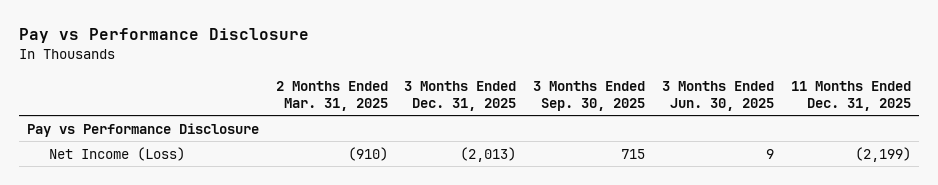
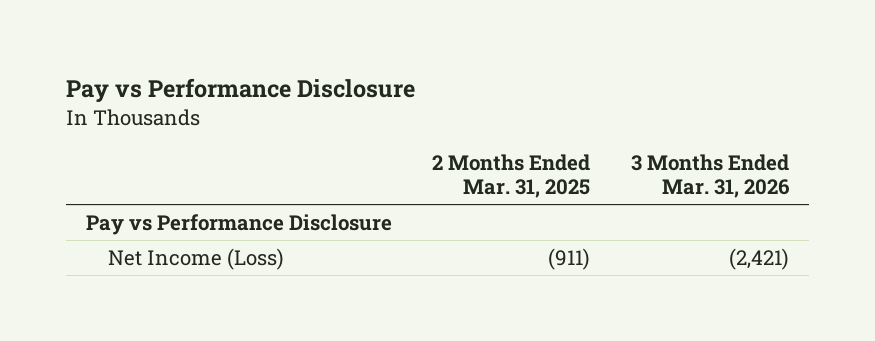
- | 2 Months Ended Mar. 31, 2025 | 3 Months Ended Dec. 31, 2025 | 3 Months Ended Sep. 30, 2025 | 3 Months Ended Jun. 30, 2025 | 11 Months Ended Dec. 31, 2025
+ | 2 Months Ended Mar. 31, 2025 | 3 Months Ended Mar. 31, 2026
- Net Income (Loss) | (910) | (2,013) | 715 | 9 | (2,199)
+ Net Income (Loss) | (911) | (2,421)

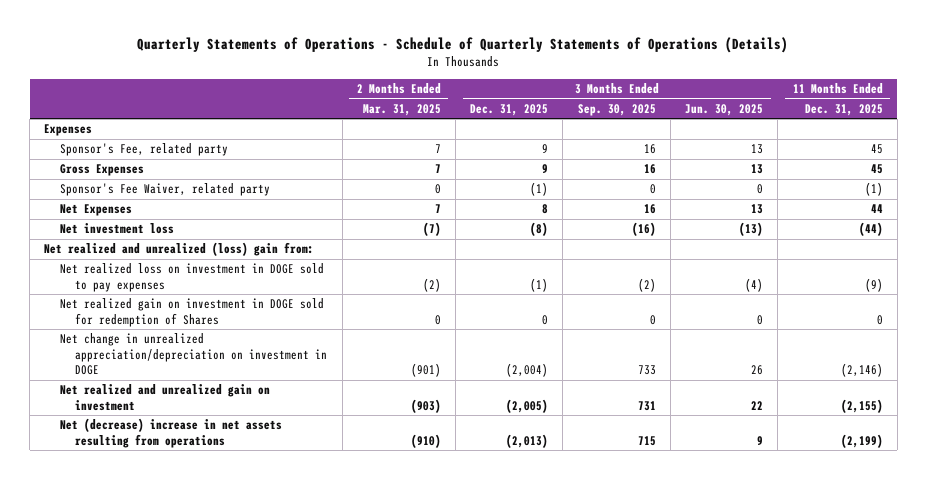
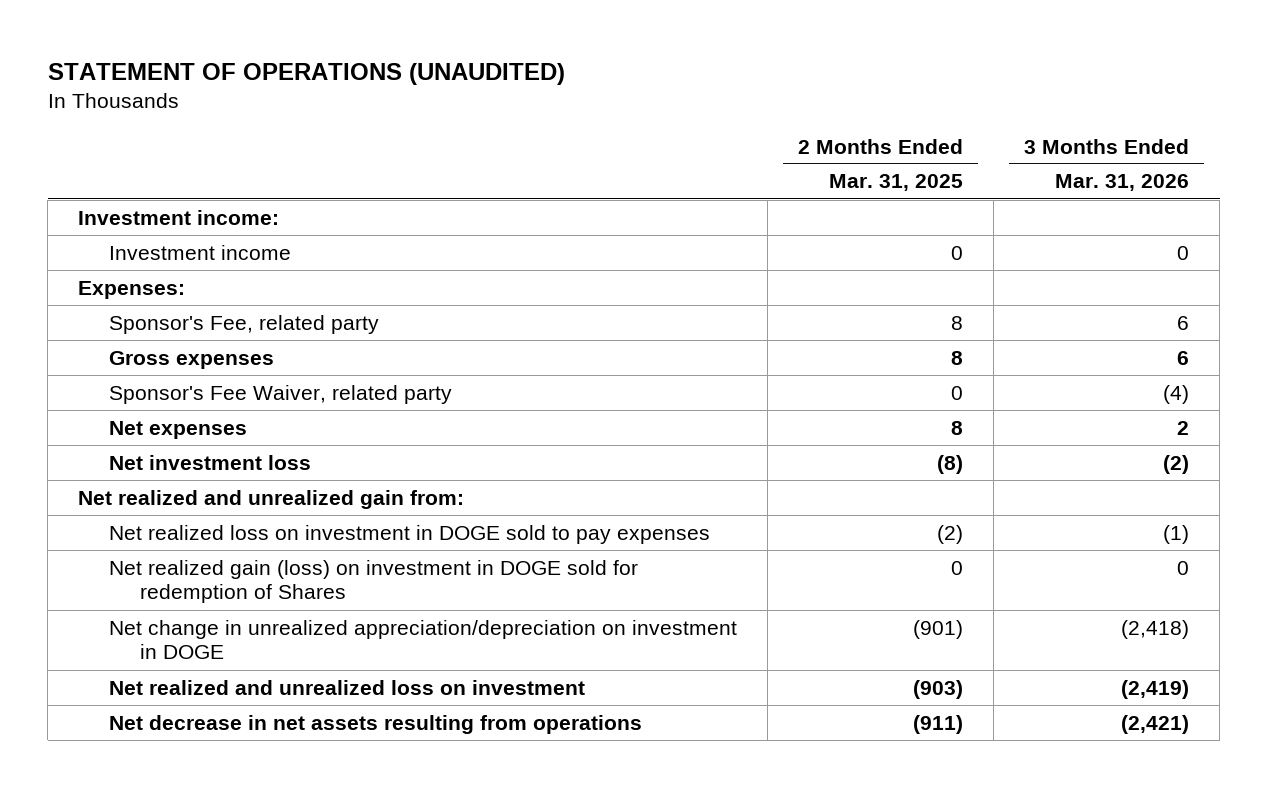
- Quarterly Statements of Operations - Schedule of Quarterly Statements of Operations (Details)
+ STATEMENT OF OPERATIONS (UNAUDITED)
- | 2 Months Ended Mar. 31, 2025 | 3 Months Ended Dec. 31, 2025 | 3 Months Ended Sep. 30, 2025 | 3 Months Ended Jun. 30, 2025 | 11 Months Ended Dec. 31, 2025
+ | 2 Months Ended Mar. 31, 2025 | 3 Months Ended Mar. 31, 2026
- Expenses
- Sponsor's Fee, related party | 7 | 9 | 16 | 13 | 45
- Gross Expenses | 7 | 9 | 16 | 13 | 45
+ Investment income:
+ Investment income | 0 | 0
+ Expenses:
+ Sponsor's Fee, related party | 8 | 6
+ Gross expenses | 8 | 6
- Net Expenses | 7 | 8 | 16 | 13 | 44
- Net investment loss | (7) | (8) | (16) | (13) | (44)
- Net realized and unrealized (loss) gain from:
+ Net expenses | 8 | 2
+ Net investment loss | (8) | (2)
+ Net realized and unrealized gain from:
- Net realized gain on investment in DOGE sold for redemption of Shares | 0 | 0 | 0 | 0 | 0
+ Net realized gain (loss) on investment in DOGE sold for redemption of Shares | 0 | 0
- Net realized and unrealized gain on investment | (903) | (2,005) | 731 | 22 | (2,155)
- Net (decrease) increase in net assets resulting from operations | (910) | (2,013) | 715 | 9 | (2,199)
+ Net realized and unrealized loss on investment | (903) | (2,419)
+ Net decrease in net assets resulting from operations | (911) | (2,421)

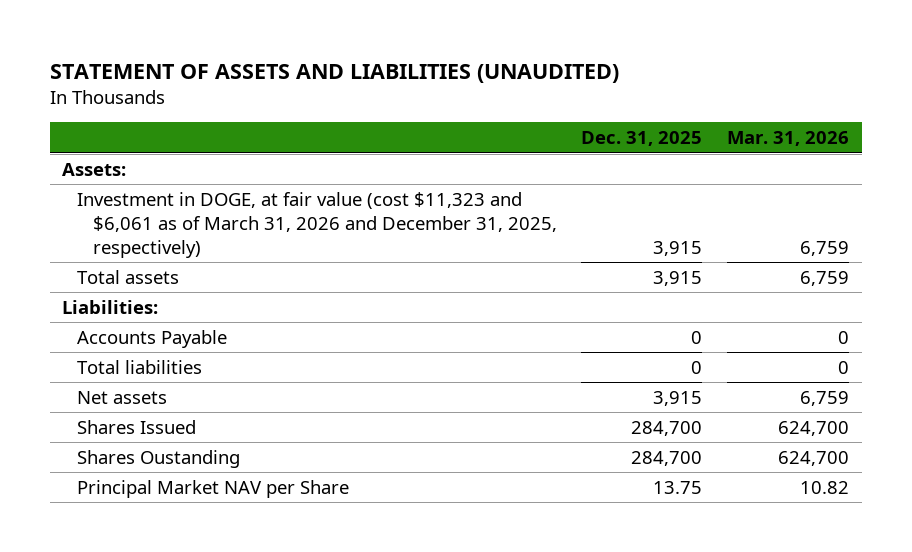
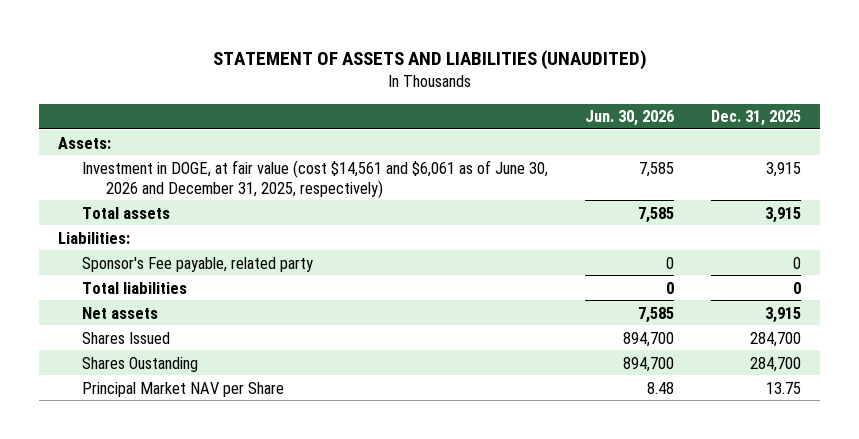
- | Dec. 31, 2025 | Mar. 31, 2026
+ | Jun. 30, 2026 | Dec. 31, 2025
- Investment in DOGE, at fair value (cost $11,323 and $6,061 as of March 31, 2026 and December 31, 2025, respectively) | 3,915 | 6,759
+ Investment in DOGE, at fair value (cost $14,561 and $6,061 as of June 30, 2026 and December 31, 2025, respectively) | 7,585 | 3,915
- Accounts Payable | 0 | 0
+ Sponsor's Fee payable, related party | 0 | 0

